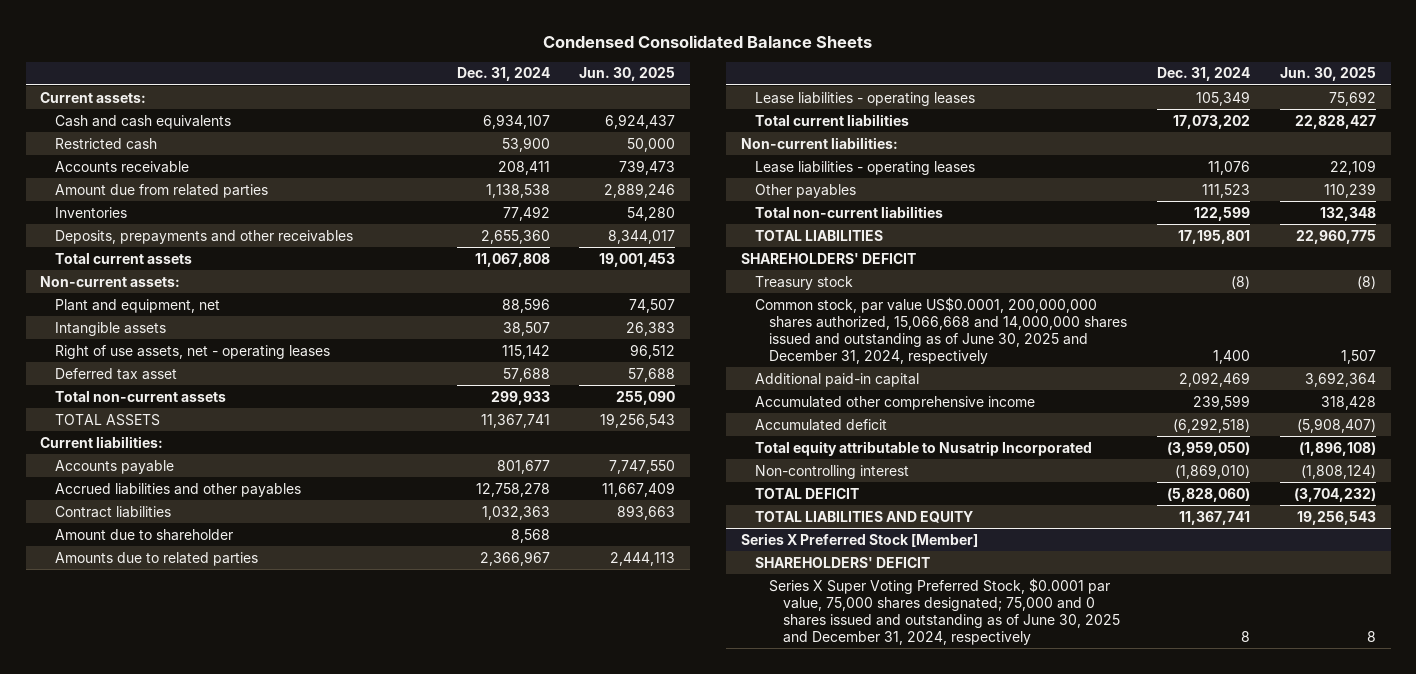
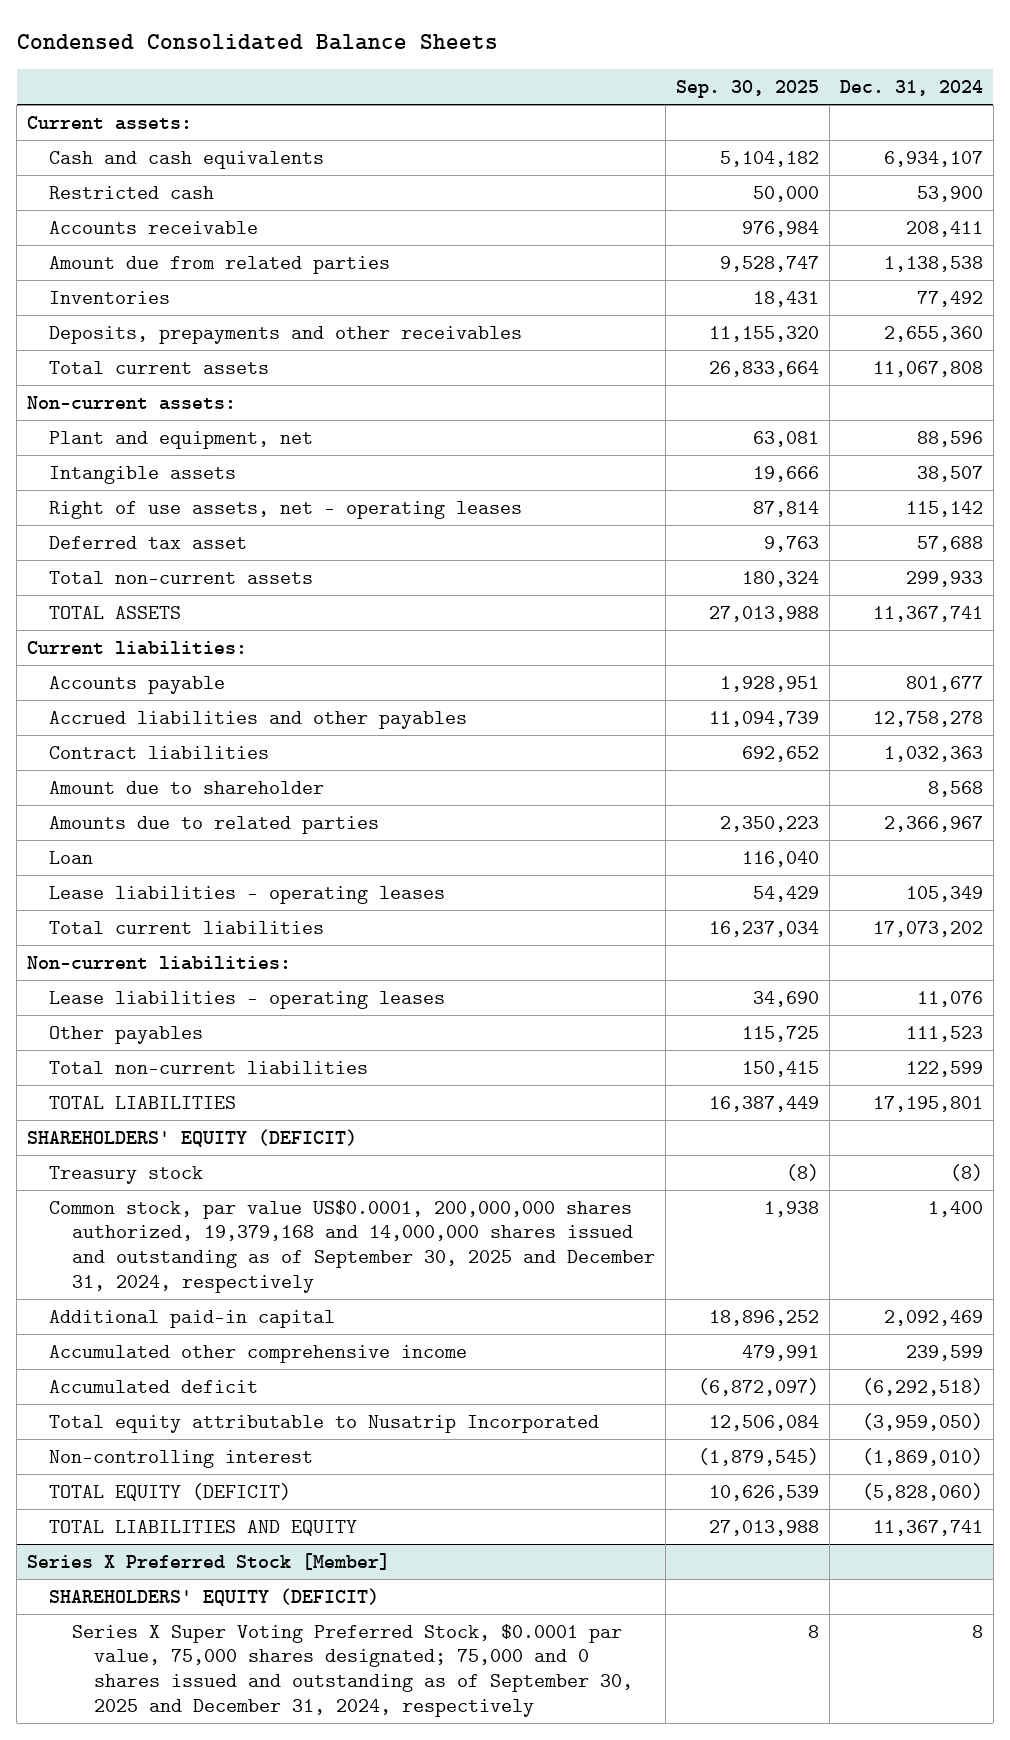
- | Dec. 31, 2024 | Jun. 30, 2025
+ | Sep. 30, 2025 | Dec. 31, 2024
+ Loan | 116,040 |
- SHAREHOLDERS' DEFICIT
+ SHAREHOLDERS' EQUITY (DEFICIT)
- Common stock, par value US$0.0001, 200,000,000 shares authorized, 15,066,668 and 14,000,000 shares issued and outstanding as of June 30, 2025 and December 31, 2024, respectively | 1,400 | 1,507
+ Common stock, par value US$0.0001, 200,000,000 shares authorized, 19,379,168 and 14,000,000 shares issued and outstanding as of September 30, 2025 and December 31, 2024, respectively | 1,938 | 1,400
- TOTAL DEFICIT | (5,828,060) | (3,704,232)
+ TOTAL EQUITY (DEFICIT) | 10,626,539 | (5,828,060)
@ Series X Preferred Stock [Member]
- SHAREHOLDERS' DEFICIT
- Series X Super Voting Preferred Stock, $0.0001 par value, 75,000 shares designated; 75,000 and 0 shares issued and outstanding as of June 30, 2025 and December 31, 2024, respectively | 8 | 8
+ SHAREHOLDERS' EQUITY (DEFICIT)
+ Series X Super Voting Preferred Stock, $0.0001 par value, 75,000 shares designated; 75,000 and 0 shares issued and outstanding as of September 30, 2025 and December 31, 2024, respectively | 8 | 8

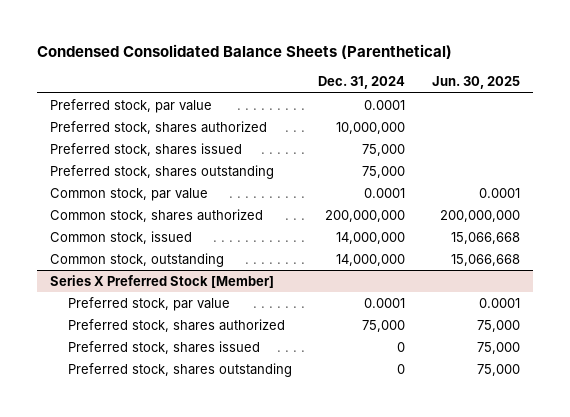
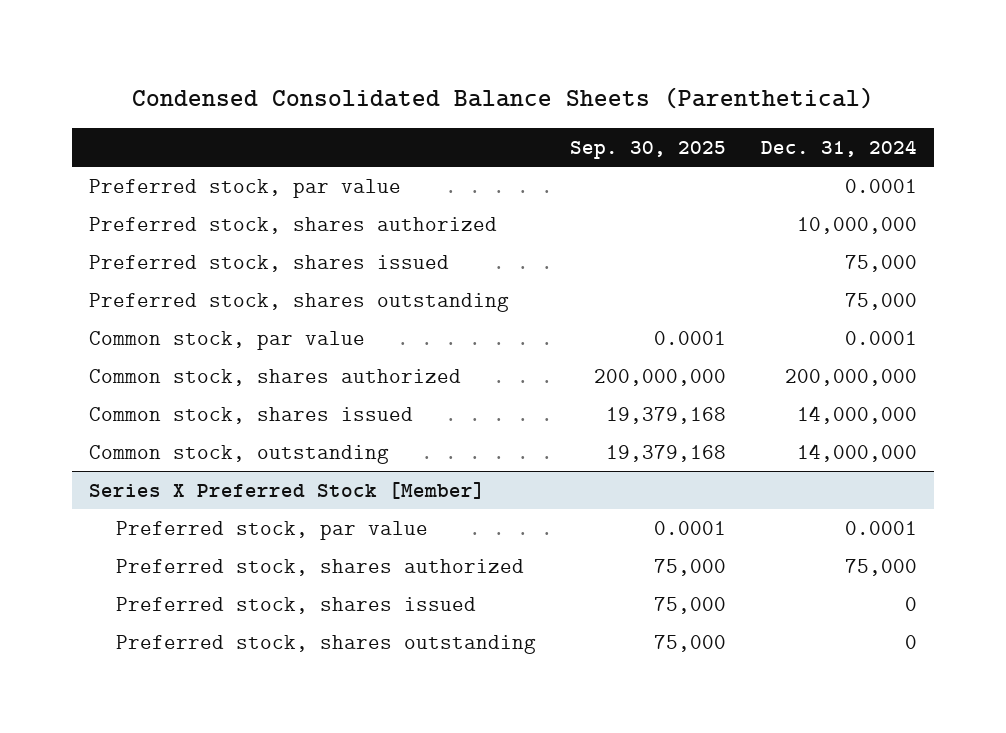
- | Dec. 31, 2024 | Jun. 30, 2025
+ | Sep. 30, 2025 | Dec. 31, 2024
- Common stock, issued | 14,000,000 | 15,066,668
+ Common stock, shares issued | 19,379,168 | 14,000,000

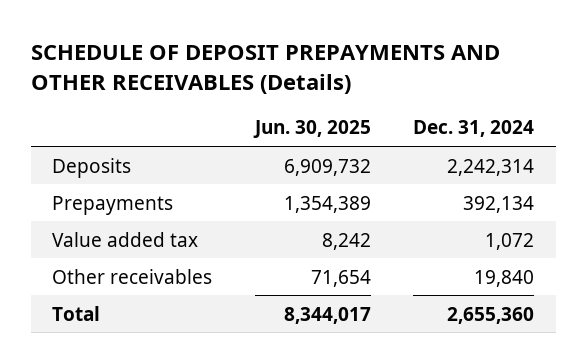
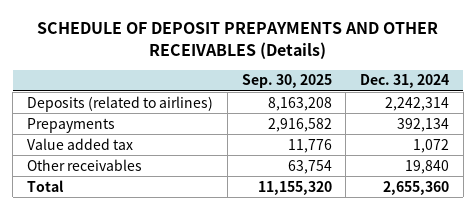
- | Jun. 30, 2025 | Dec. 31, 2024
+ | Sep. 30, 2025 | Dec. 31, 2024
- Deposits | 6,909,732 | 2,242,314
+ Deposits (related to airlines) | 8,163,208 | 2,242,314

